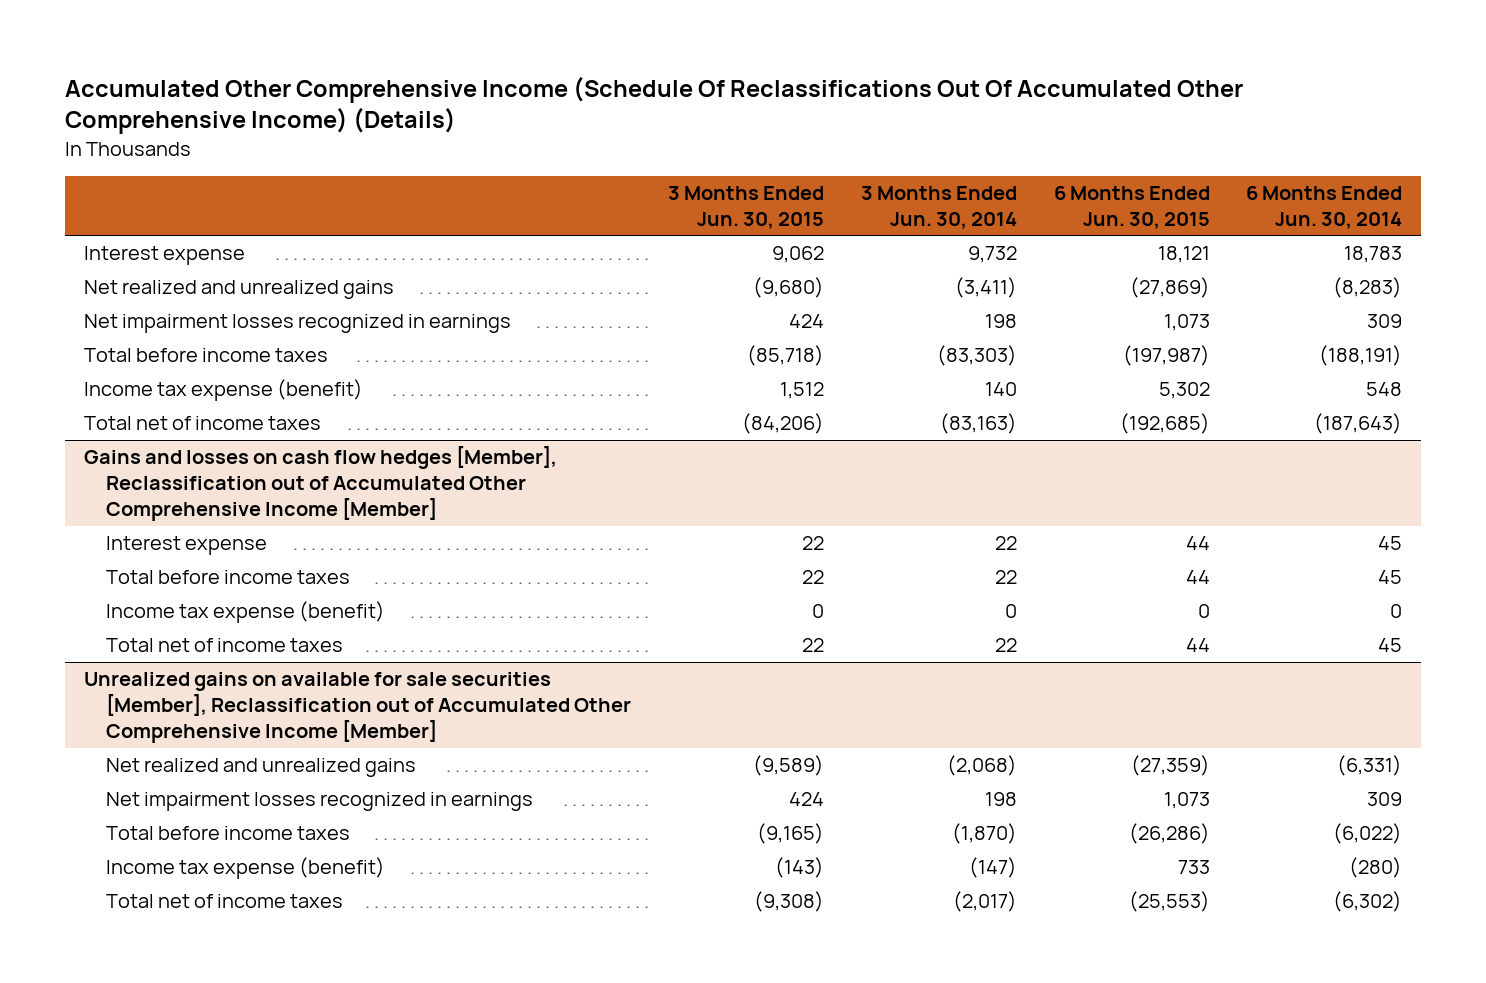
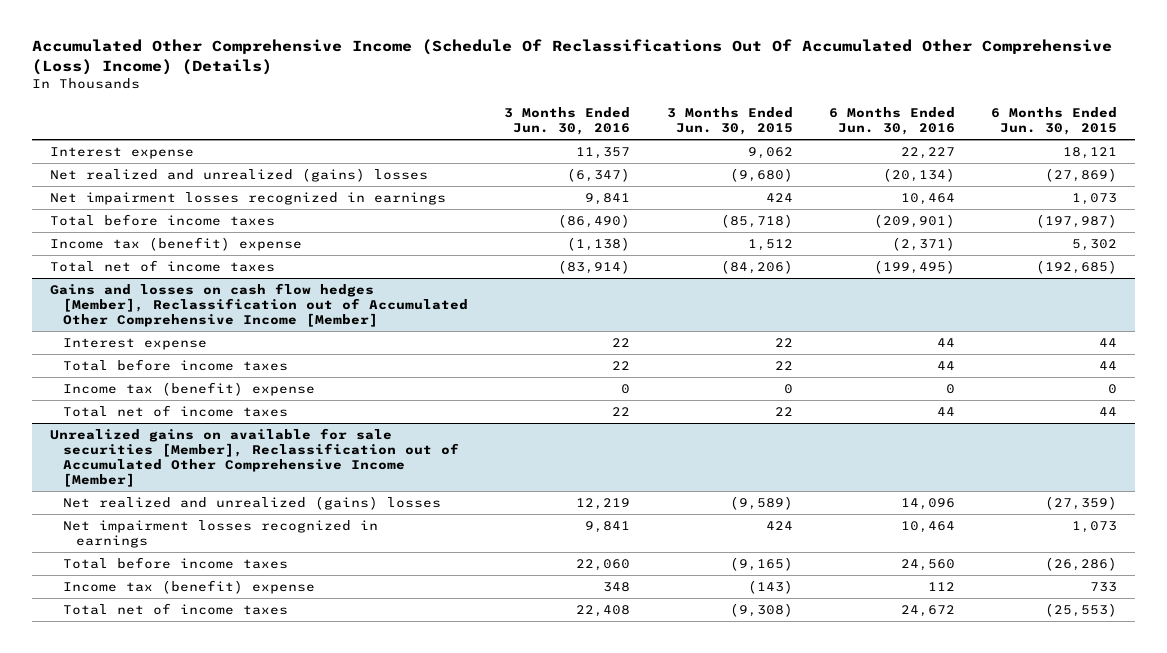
- Accumulated Other Comprehensive Income (Schedule Of Reclassifications Out Of Accumulated Other Comprehensive Income) (Details)
+ Accumulated Other Comprehensive Income (Schedule Of Reclassifications Out Of Accumulated Other Comprehensive (Loss) Income) (Details)
- | 3 Months Ended Jun. 30, 2015 | 3 Months Ended Jun. 30, 2014 | 6 Months Ended Jun. 30, 2015 | 6 Months Ended Jun. 30, 2014
+ | 3 Months Ended Jun. 30, 2016 | 3 Months Ended Jun. 30, 2015 | 6 Months Ended Jun. 30, 2016 | 6 Months Ended Jun. 30, 2015
- Net realized and unrealized gains | (9,680) | (3,411) | (27,869) | (8,283)
+ Net realized and unrealized (gains) losses | (6,347) | (9,680) | (20,134) | (27,869)
- Income tax expense (benefit) | 1,512 | 140 | 5,302 | 548
+ Income tax (benefit) expense | (1,138) | 1,512 | (2,371) | 5,302
@ Gains and losses on cash flow hedges [Member], Reclassification out of Accumulated Other Comprehensive Income [Member]
- Income tax expense (benefit) | 0 | 0 | 0 | 0
+ Income tax (benefit) expense | 0 | 0 | 0 | 0
@ Unrealized gains on available for sale securities [Member], Reclassification out of Accumulated Other Comprehensive Income [Member]
- Net realized and unrealized gains | (9,589) | (2,068) | (27,359) | (6,331)
+ Net realized and unrealized (gains) losses | 12,219 | (9,589) | 14,096 | (27,359)
- Income tax expense (benefit) | (143) | (147) | 733 | (280)
+ Income tax (benefit) expense | 348 | (143) | 112 | 733

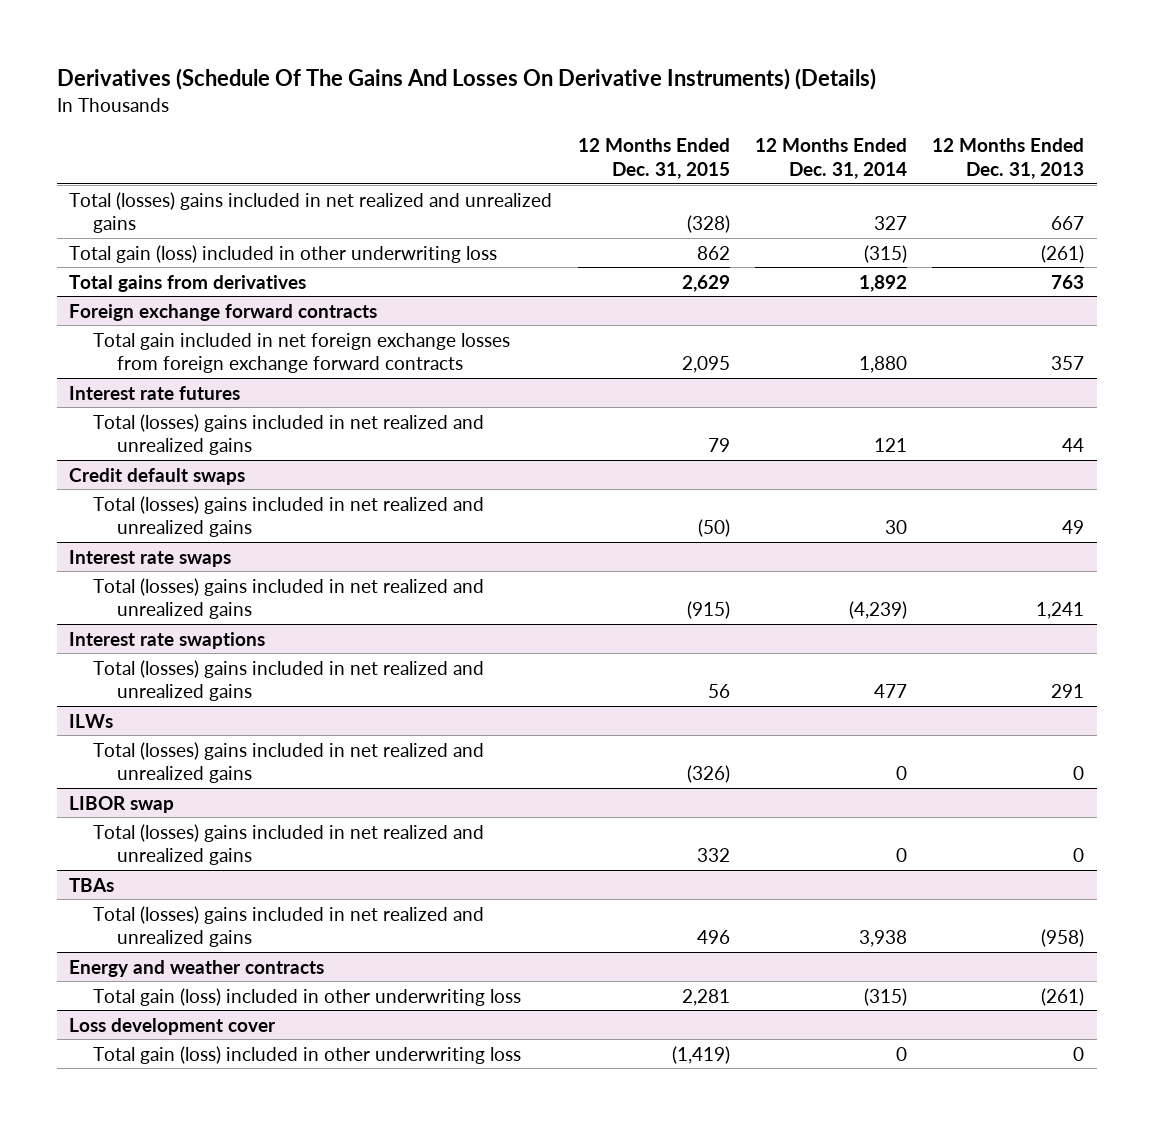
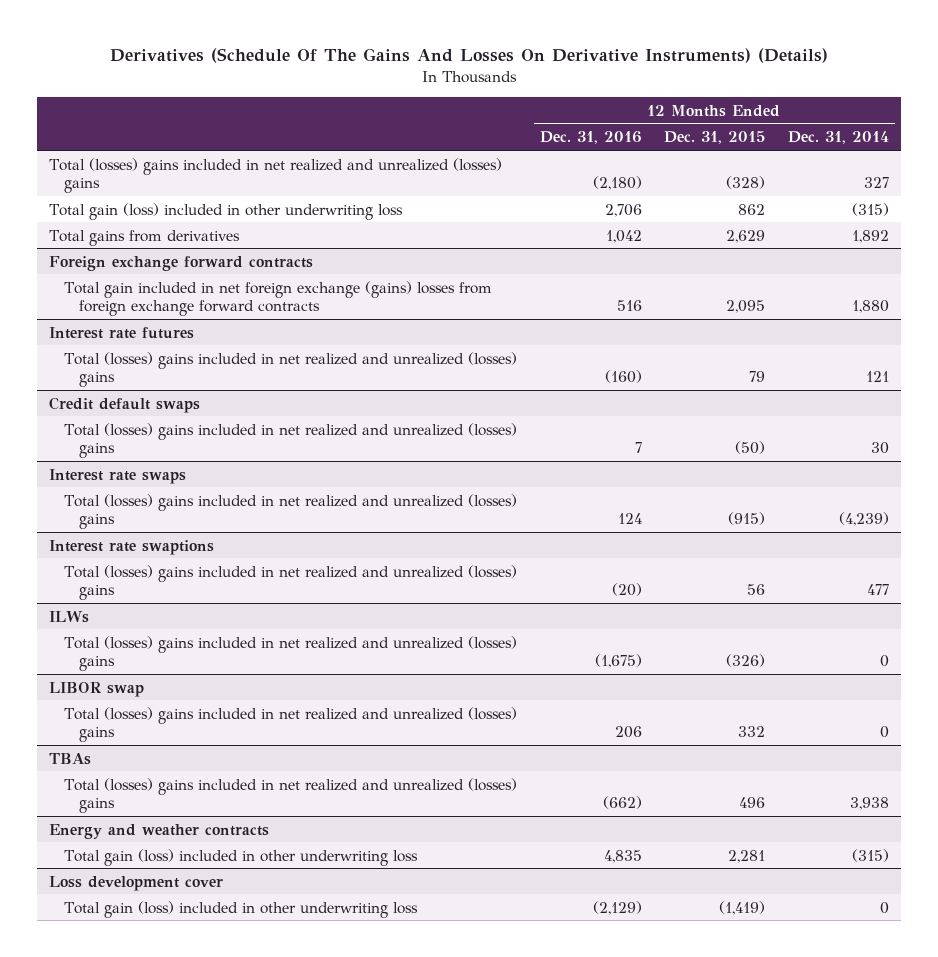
- | 12 Months Ended Dec. 31, 2015 | 12 Months Ended Dec. 31, 2014 | 12 Months Ended Dec. 31, 2013
+ | 12 Months Ended Dec. 31, 2016 | 12 Months Ended Dec. 31, 2015 | 12 Months Ended Dec. 31, 2014
- Total (losses) gains included in net realized and unrealized gains | (328) | 327 | 667
+ Total (losses) gains included in net realized and unrealized (losses) gains | (2,180) | (328) | 327
@ Foreign exchange forward contracts
- Total gain included in net foreign exchange losses from foreign exchange forward contracts | 2,095 | 1,880 | 357
+ Total gain included in net foreign exchange (gains) losses from foreign exchange forward contracts | 516 | 2,095 | 1,880
@ Interest rate futures
- Total (losses) gains included in net realized and unrealized gains | 79 | 121 | 44
+ Total (losses) gains included in net realized and unrealized (losses) gains | (160) | 79 | 121
@ Credit default swaps
- Total (losses) gains included in net realized and unrealized gains | (50) | 30 | 49
+ Total (losses) gains included in net realized and unrealized (losses) gains | 7 | (50) | 30
@ Interest rate swaps
- Total (losses) gains included in net realized and unrealized gains | (915) | (4,239) | 1,241
+ Total (losses) gains included in net realized and unrealized (losses) gains | 124 | (915) | (4,239)
@ Interest rate swaptions
- Total (losses) gains included in net realized and unrealized gains | 56 | 477 | 291
+ Total (losses) gains included in net realized and unrealized (losses) gains | (20) | 56 | 477
@ ILWs
- Total (losses) gains included in net realized and unrealized gains | (326) | 0 | 0
+ Total (losses) gains included in net realized and unrealized (losses) gains | (1,675) | (326) | 0
@ LIBOR swap
- Total (losses) gains included in net realized and unrealized gains | 332 | 0 | 0
+ Total (losses) gains included in net realized and unrealized (losses) gains | 206 | 332 | 0
@ TBAs
- Total (losses) gains included in net realized and unrealized gains | 496 | 3,938 | (958)
+ Total (losses) gains included in net realized and unrealized (losses) gains | (662) | 496 | 3,938

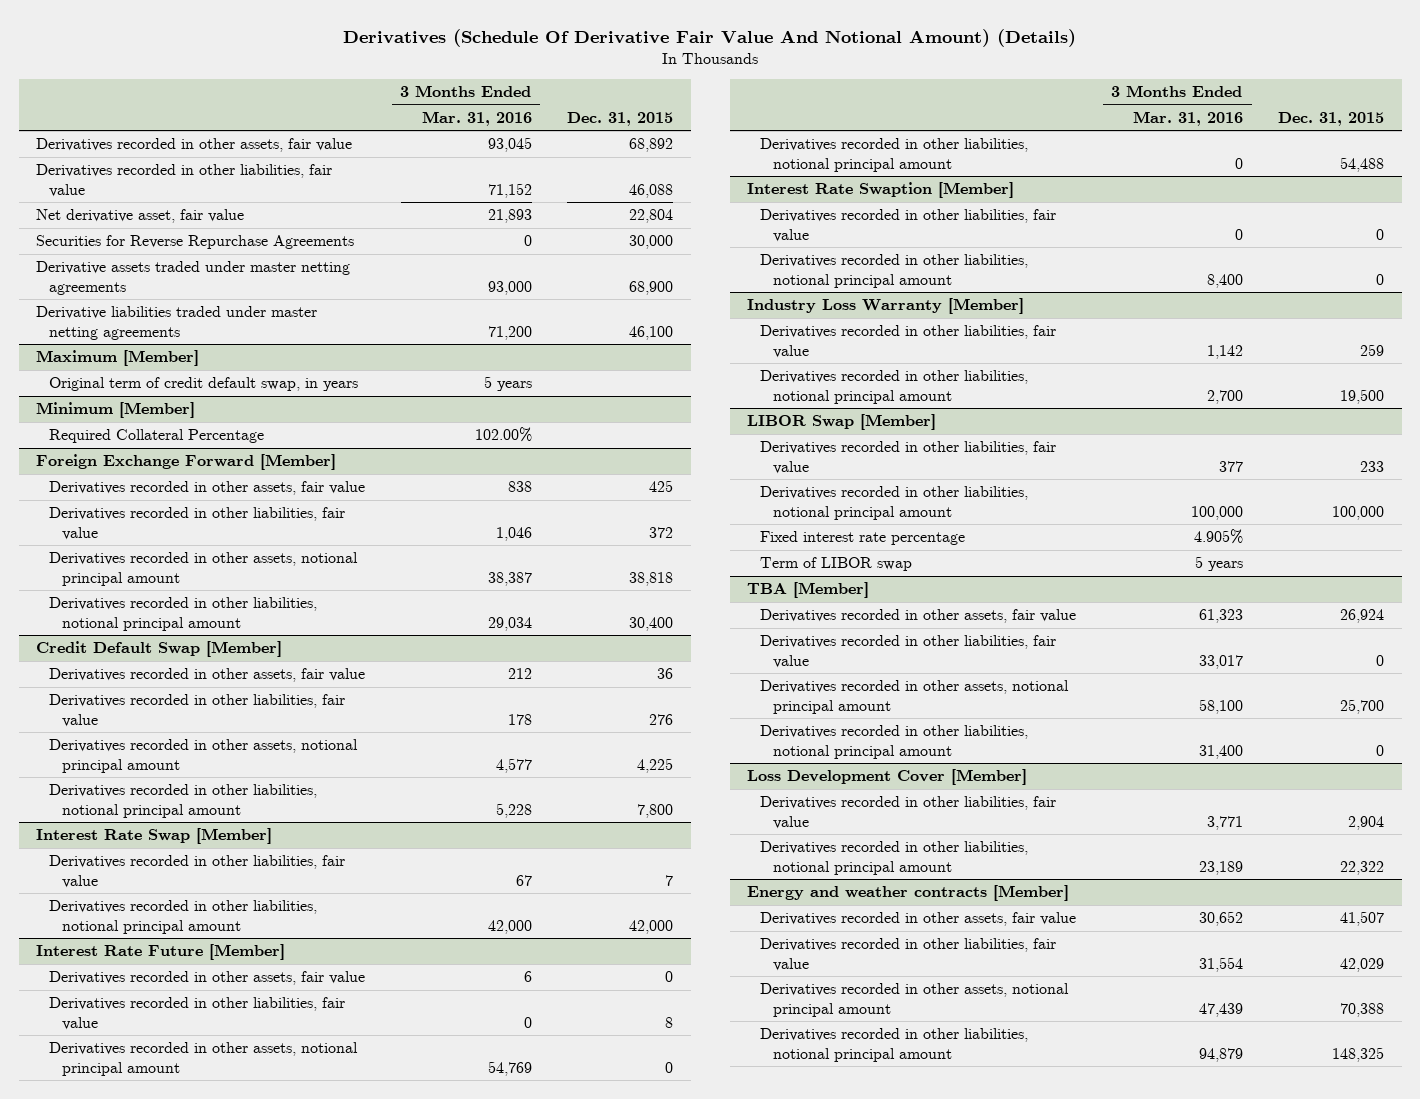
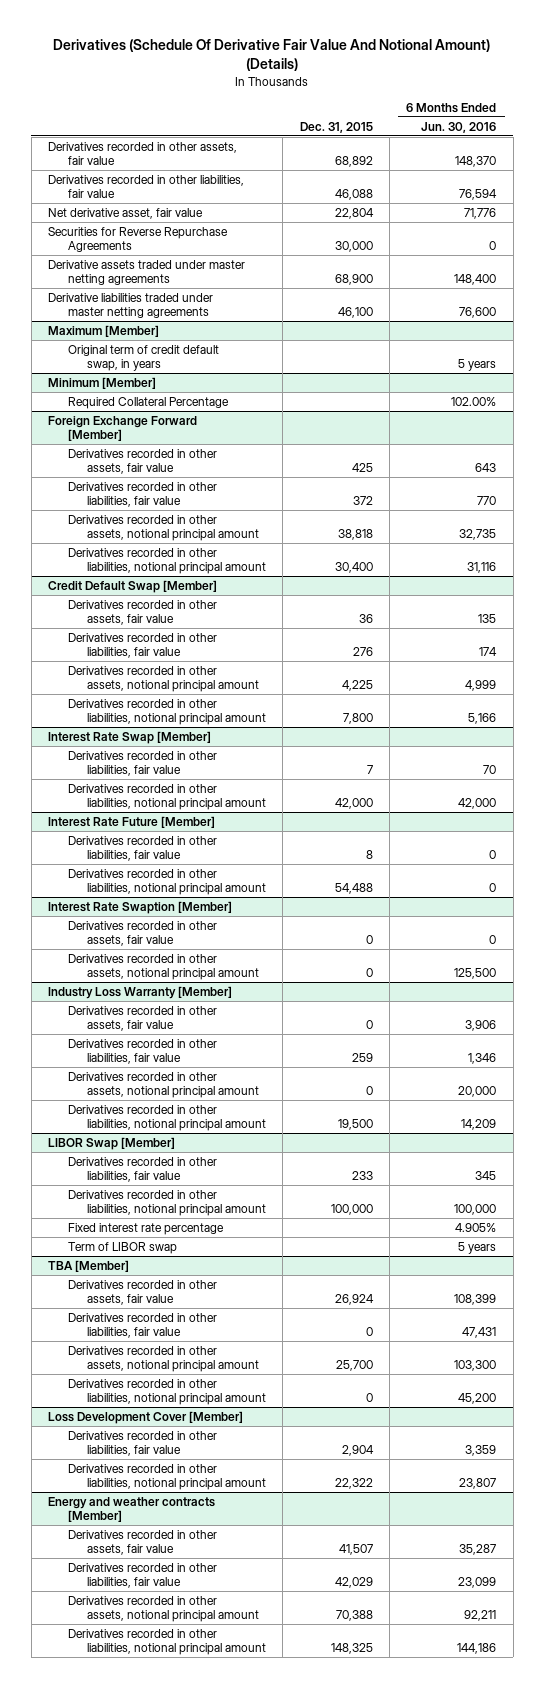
- | 3 Months Ended Mar. 31, 2016 | Dec. 31, 2015
+ | Dec. 31, 2015 | 6 Months Ended Jun. 30, 2016
@ Interest Rate Future [Member]
- Derivatives recorded in other assets, fair value | 6 | 0
- Derivatives recorded in other assets, notional principal amount | 54,769 | 0
@ Interest Rate Swaption [Member]
- Derivatives recorded in other liabilities, fair value | 0 | 0
- Derivatives recorded in other liabilities, notional principal amount | 8,400 | 0
+ Derivatives recorded in other assets, fair value | 0 | 0
+ Derivatives recorded in other assets, notional principal amount | 0 | 125,500
@ Industry Loss Warranty [Member]
+ Derivatives recorded in other assets, fair value | 0 | 3,906
+ Derivatives recorded in other assets, notional principal amount | 0 | 20,000

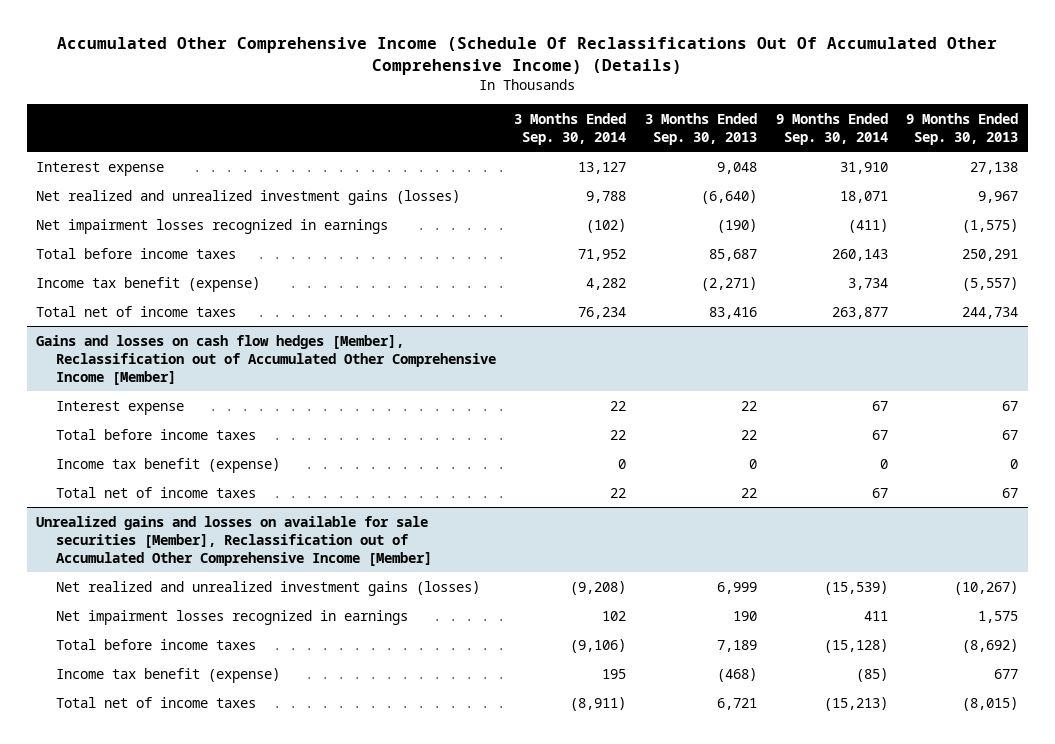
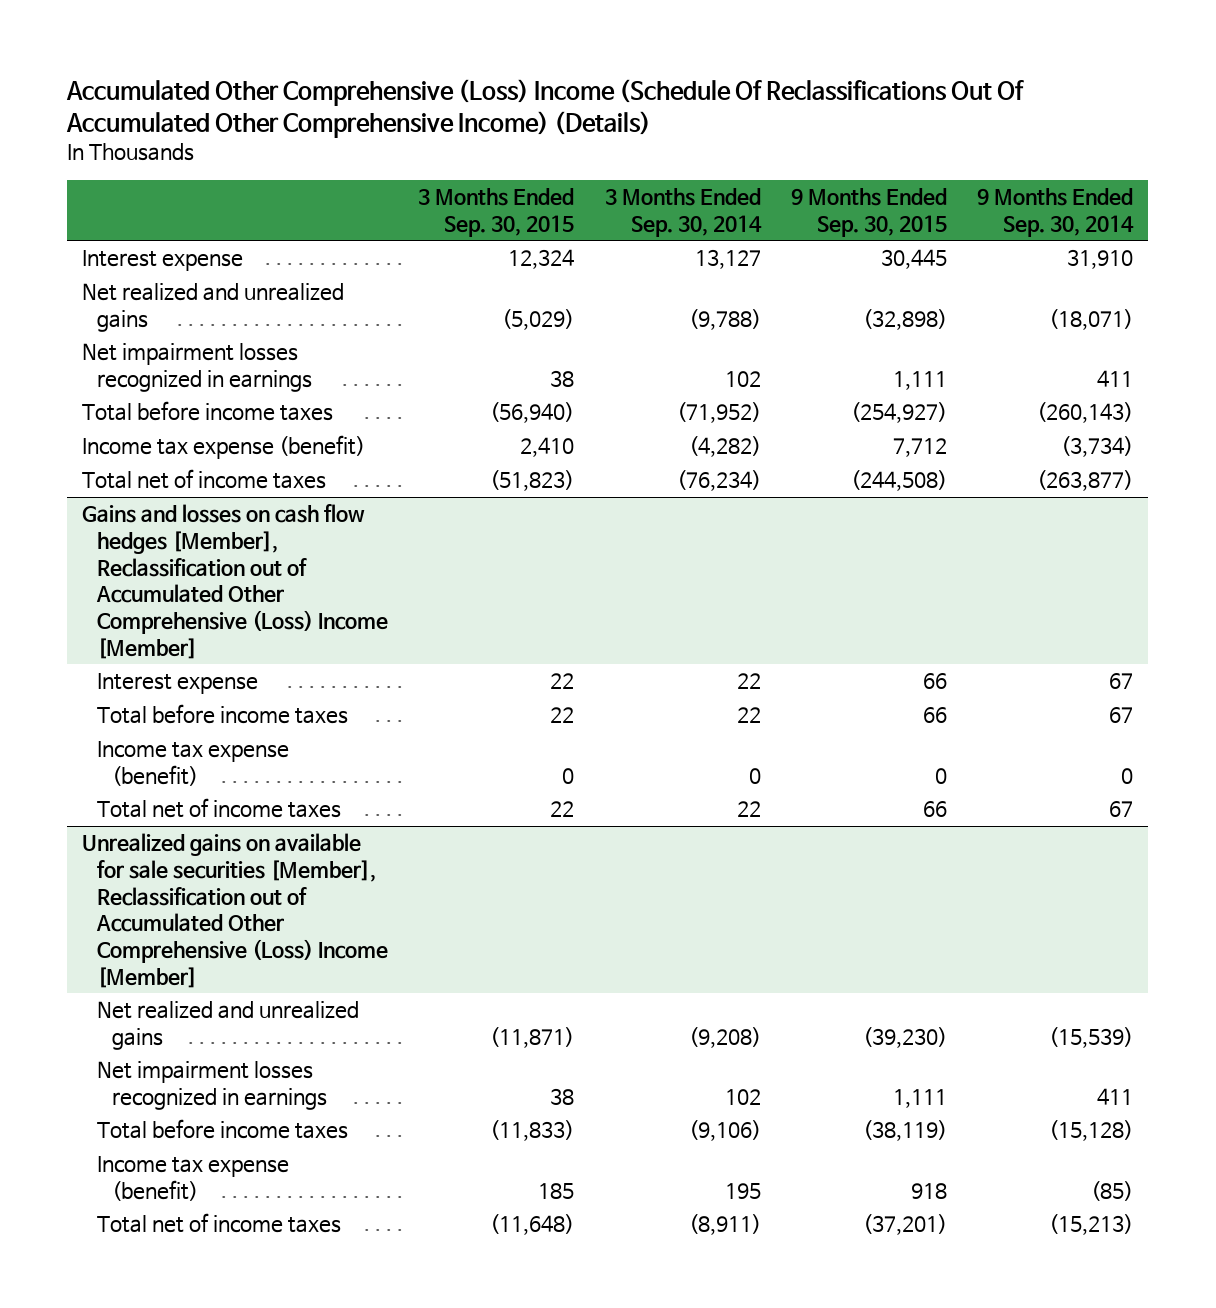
- Accumulated Other Comprehensive Income (Schedule Of Reclassifications Out Of Accumulated Other Comprehensive Income) (Details)
+ Accumulated Other Comprehensive (Loss) Income (Schedule Of Reclassifications Out Of Accumulated Other Comprehensive Income) (Details)
- | 3 Months Ended Sep. 30, 2014 | 3 Months Ended Sep. 30, 2013 | 9 Months Ended Sep. 30, 2014 | 9 Months Ended Sep. 30, 2013
+ | 3 Months Ended Sep. 30, 2015 | 3 Months Ended Sep. 30, 2014 | 9 Months Ended Sep. 30, 2015 | 9 Months Ended Sep. 30, 2014
- Net realized and unrealized investment gains (losses) | 9,788 | (6,640) | 18,071 | 9,967
- Net impairment losses recognized in earnings | (102) | (190) | (411) | (1,575)
- Total before income taxes | 71,952 | 85,687 | 260,143 | 250,291
- Income tax benefit (expense) | 4,282 | (2,271) | 3,734 | (5,557)
- Total net of income taxes | 76,234 | 83,416 | 263,877 | 244,734
- Gains and losses on cash flow hedges [Member], Reclassification out of Accumulated Other Comprehensive Income [Member]
+ Net realized and unrealized gains | (5,029) | (9,788) | (32,898) | (18,071)
+ Net impairment losses recognized in earnings | 38 | 102 | 1,111 | 411
+ Total before income taxes | (56,940) | (71,952) | (254,927) | (260,143)
+ Income tax expense (benefit) | 2,410 | (4,282) | 7,712 | (3,734)
+ Total net of income taxes | (51,823) | (76,234) | (244,508) | (263,877)
+ Gains and losses on cash flow hedges [Member], Reclassification out of Accumulated Other Comprehensive (Loss) Income [Member]
- Income tax benefit (expense) | 0 | 0 | 0 | 0
+ Income tax expense (benefit) | 0 | 0 | 0 | 0
- Unrealized gains and losses on available for sale securities [Member], Reclassification out of Accumulated Other Comprehensive Income [Member]
- Net realized and unrealized investment gains (losses) | (9,208) | 6,999 | (15,539) | (10,267)
+ Unrealized gains on available for sale securities [Member], Reclassification out of Accumulated Other Comprehensive (Loss) Income [Member]
+ Net realized and unrealized gains | (11,871) | (9,208) | (39,230) | (15,539)
- Income tax benefit (expense) | 195 | (468) | (85) | 677
+ Income tax expense (benefit) | 185 | 195 | 918 | (85)

